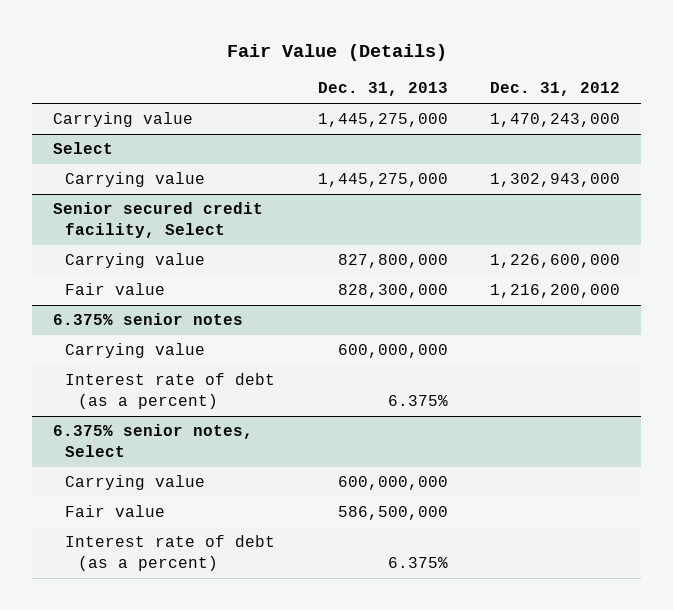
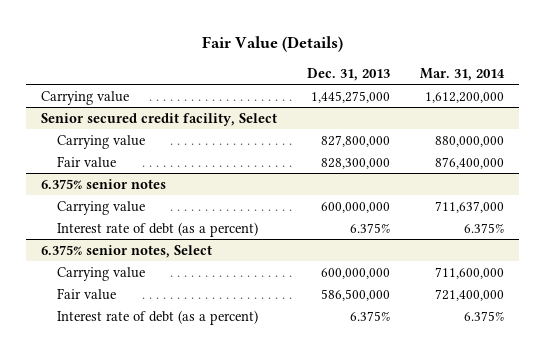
- | Dec. 31, 2013 | Dec. 31, 2012
+ | Dec. 31, 2013 | Mar. 31, 2014
- Select
- Carrying value | 1,445,275,000 | 1,302,943,000

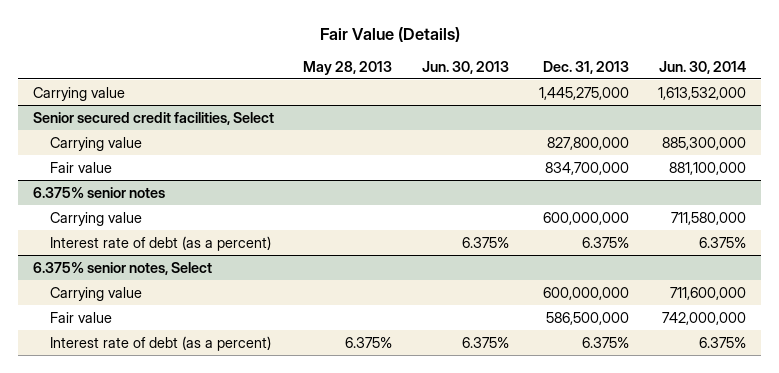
- | Dec. 31, 2013 | Mar. 31, 2014
+ | May 28, 2013 | Jun. 30, 2013 | Dec. 31, 2013 | Jun. 30, 2014
- Senior secured credit facility, Select
+ Senior secured credit facilities, Select
- Fair value | 828,300,000 | 876,400,000
+ Fair value | | | 834,700,000 | 881,100,000

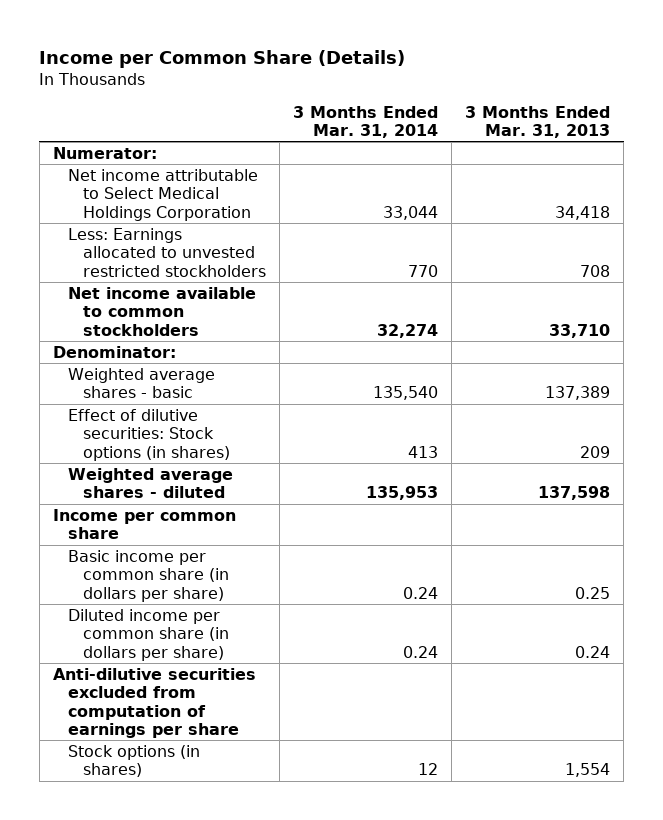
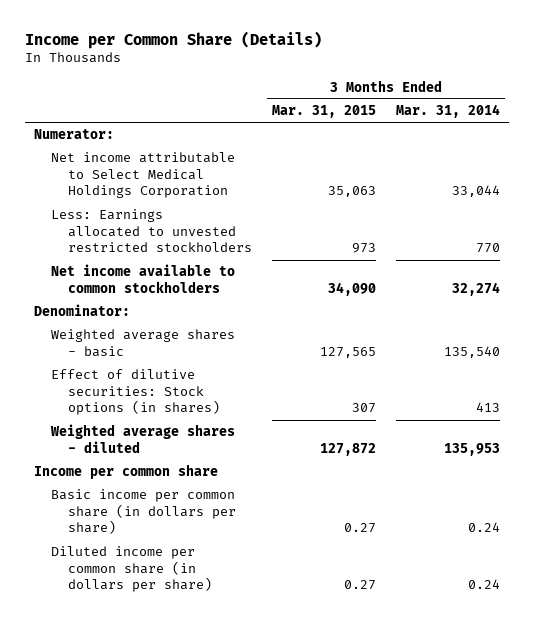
- | 3 Months Ended Mar. 31, 2014 | 3 Months Ended Mar. 31, 2013
+ | 3 Months Ended Mar. 31, 2015 | 3 Months Ended Mar. 31, 2014
- Anti-dilutive securities excluded from computation of earnings per share
- Stock options (in shares) | 12 | 1,554

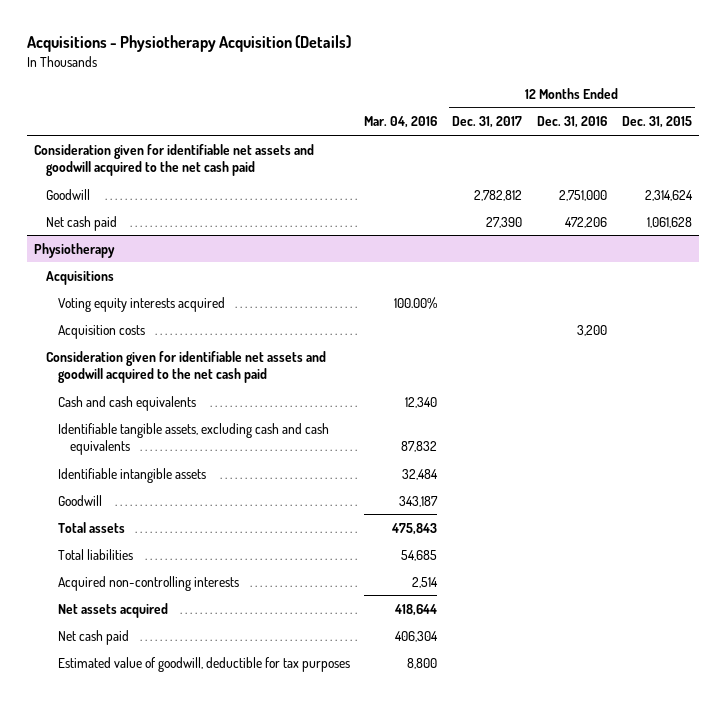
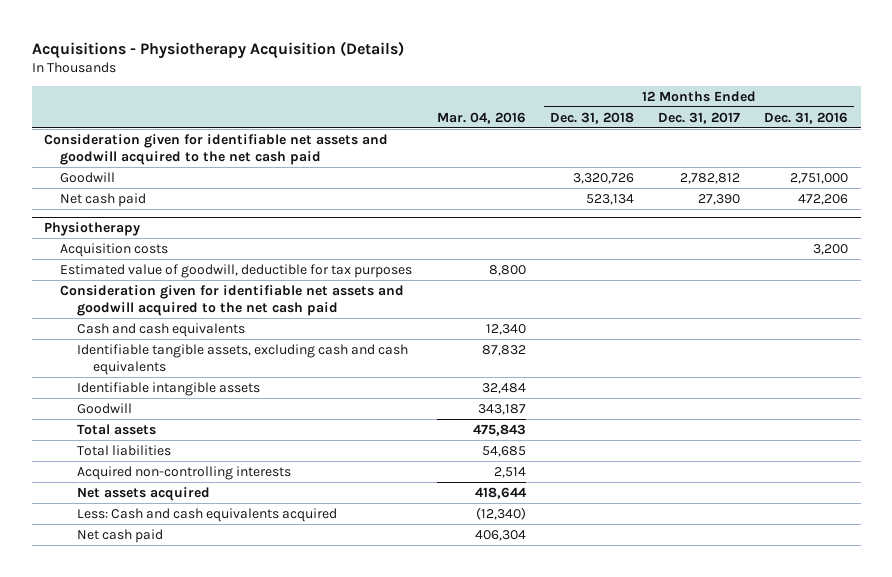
- | Mar. 04, 2016 | 12 Months Ended Dec. 31, 2017 | 12 Months Ended Dec. 31, 2016 | 12 Months Ended Dec. 31, 2015
+ | Mar. 04, 2016 | 12 Months Ended Dec. 31, 2018 | 12 Months Ended Dec. 31, 2017 | 12 Months Ended Dec. 31, 2016
@ Physiotherapy
- Acquisitions
- Voting equity interests acquired | 100.00% | | |
moved up: Estimated value of goodwill, deductible for tax purposes | 8,800 | | |
+ Less: Cash and cash equivalents acquired | (12,340) | | |

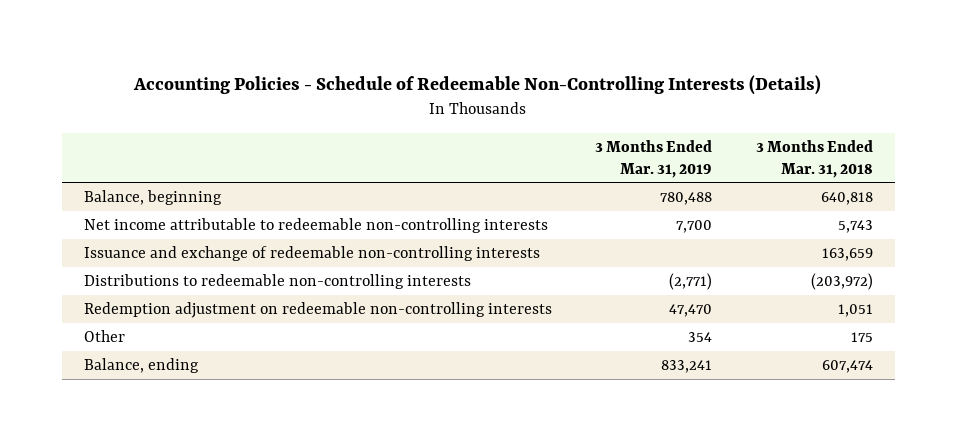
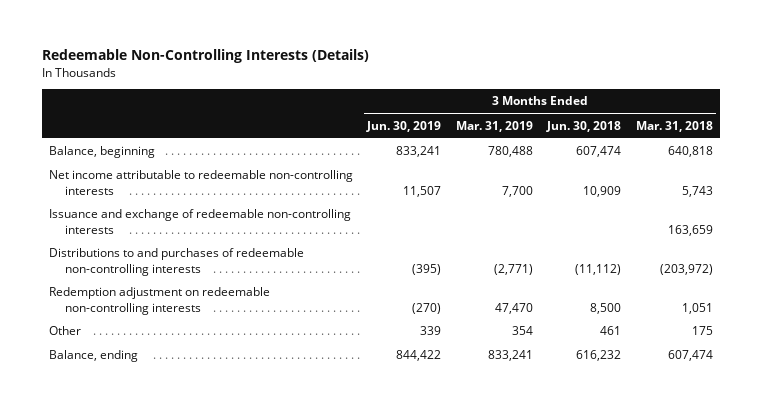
- Accounting Policies - Schedule of Redeemable Non-Controlling Interests (Details)
+ Redeemable Non-Controlling Interests (Details)
- | 3 Months Ended Mar. 31, 2019 | 3 Months Ended Mar. 31, 2018
+ | 3 Months Ended Jun. 30, 2019 | 3 Months Ended Mar. 31, 2019 | 3 Months Ended Jun. 30, 2018 | 3 Months Ended Mar. 31, 2018
- Distributions to redeemable non-controlling interests | (2,771) | (203,972)
+ Distributions to and purchases of redeemable non-controlling interests | (395) | (2,771) | (11,112) | (203,972)

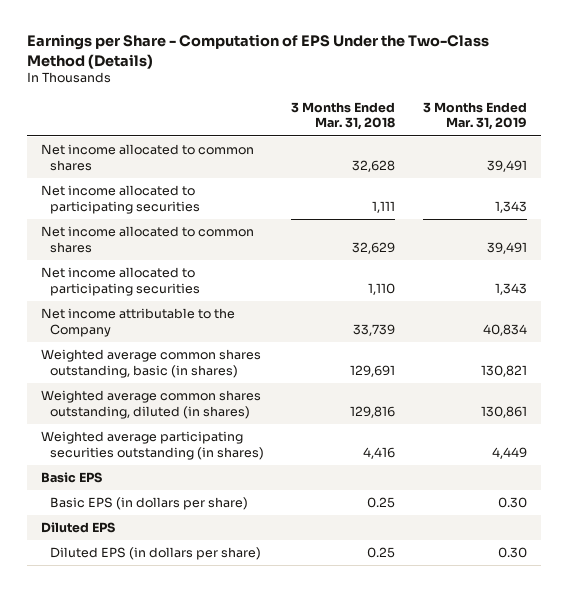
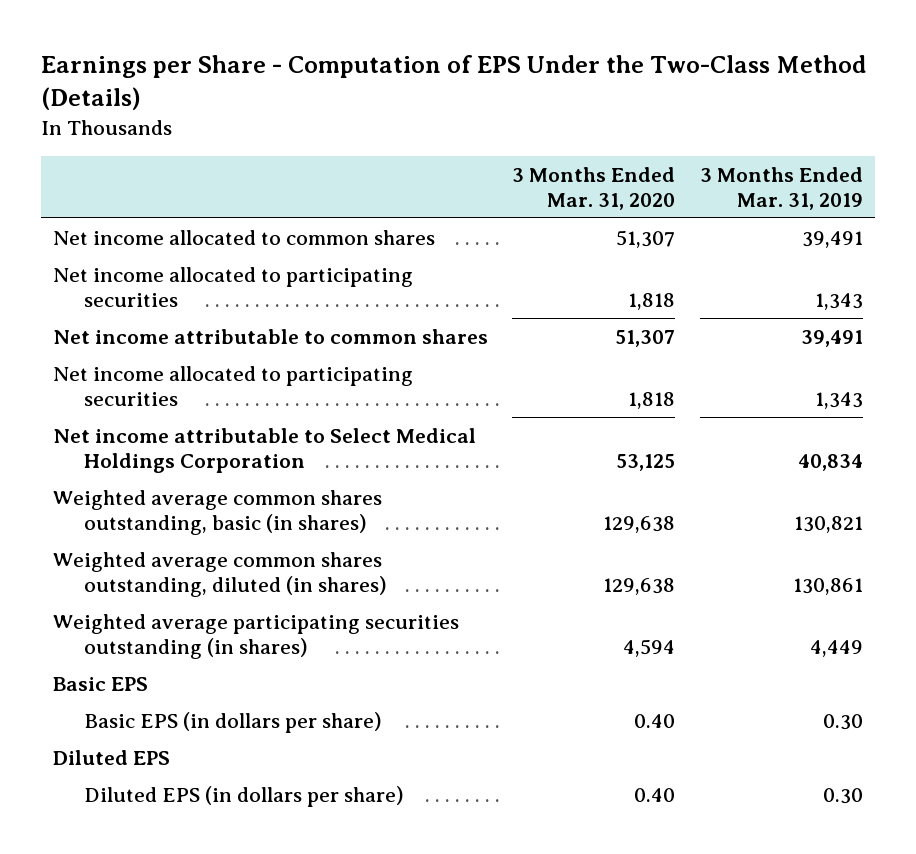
- | 3 Months Ended Mar. 31, 2018 | 3 Months Ended Mar. 31, 2019
+ | 3 Months Ended Mar. 31, 2020 | 3 Months Ended Mar. 31, 2019
- Net income allocated to common shares | 32,629 | 39,491
+ Net income attributable to common shares | 51,307 | 39,491
- Net income attributable to the Company | 33,739 | 40,834
+ Net income attributable to Select Medical Holdings Corporation | 53,125 | 40,834

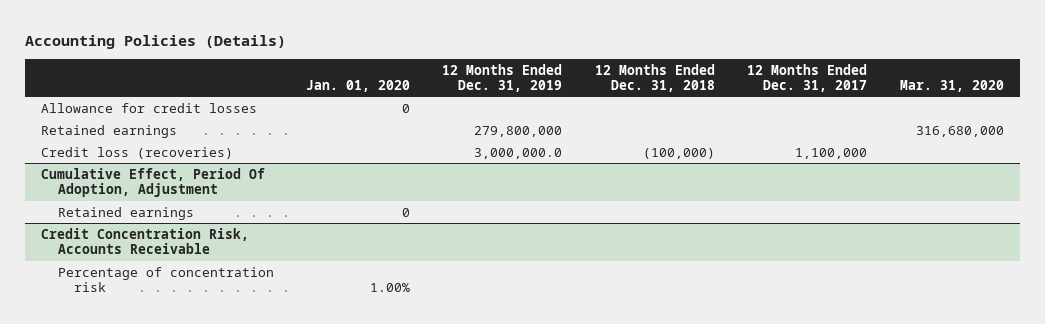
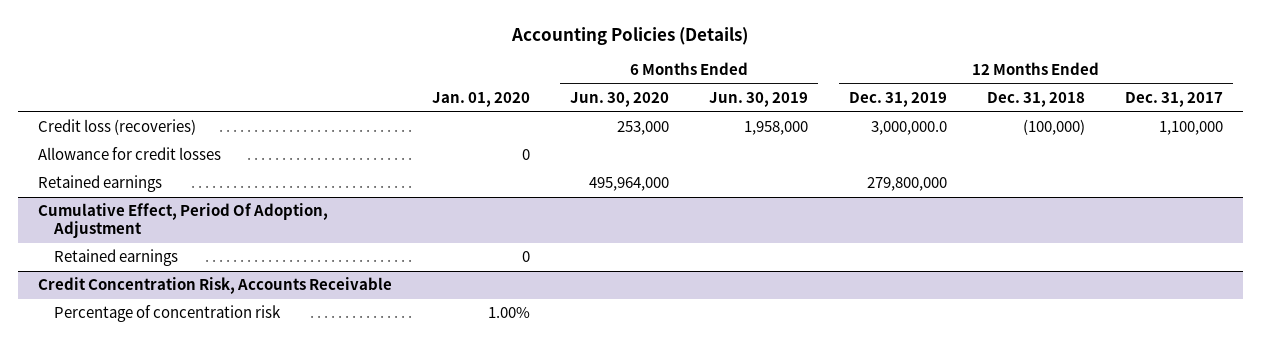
- | Jan. 01, 2020 | 12 Months Ended Dec. 31, 2019 | 12 Months Ended Dec. 31, 2018 | 12 Months Ended Dec. 31, 2017 | Mar. 31, 2020
+ | Jan. 01, 2020 | 6 Months Ended Jun. 30, 2020 | 6 Months Ended Jun. 30, 2019 | 12 Months Ended Dec. 31, 2019 | 12 Months Ended Dec. 31, 2018 | 12 Months Ended Dec. 31, 2017
moved up: Credit loss (recoveries) | | 253,000 | 1,958,000 | 3,000,000.0 | (100,000) | 1,100,000

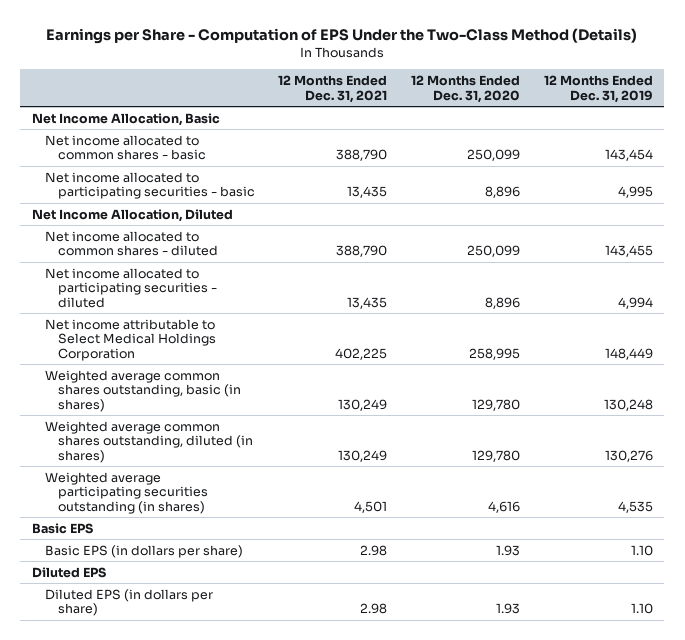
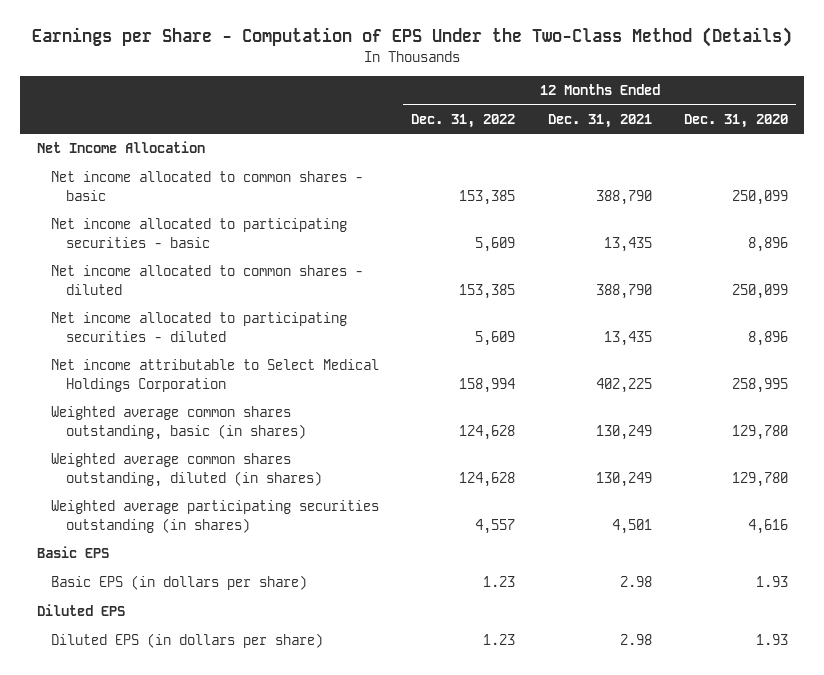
- | 12 Months Ended Dec. 31, 2021 | 12 Months Ended Dec. 31, 2020 | 12 Months Ended Dec. 31, 2019
+ | 12 Months Ended Dec. 31, 2022 | 12 Months Ended Dec. 31, 2021 | 12 Months Ended Dec. 31, 2020
- Net Income Allocation, Basic
+ Net Income Allocation
- Net Income Allocation, Diluted

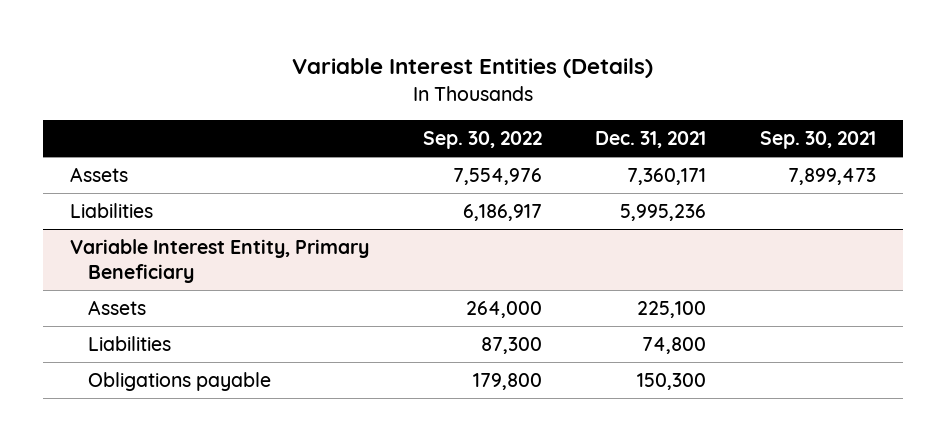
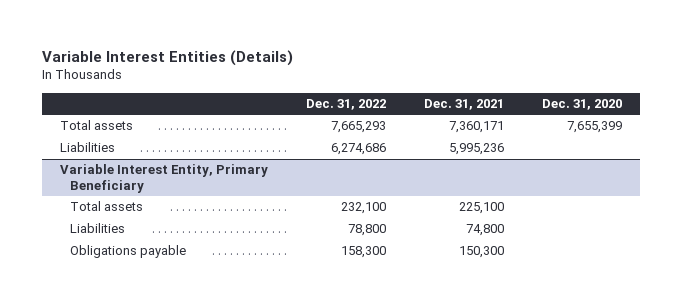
- | Sep. 30, 2022 | Dec. 31, 2021 | Sep. 30, 2021
+ | Dec. 31, 2022 | Dec. 31, 2021 | Dec. 31, 2020
- Assets | 7,554,976 | 7,360,171 | 7,899,473
+ Total assets | 7,665,293 | 7,360,171 | 7,655,399
@ Variable Interest Entity, Primary Beneficiary
- Assets | 264,000 | 225,100 |
+ Total assets | 232,100 | 225,100 |

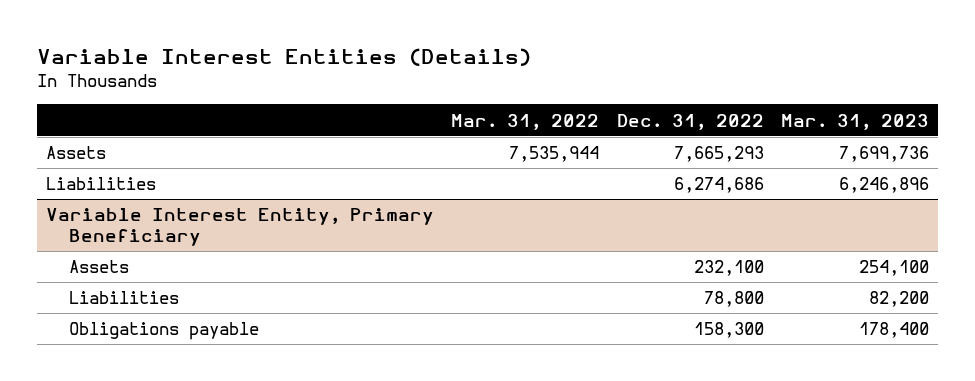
- | Dec. 31, 2022 | Dec. 31, 2021 | Dec. 31, 2020
+ | Mar. 31, 2022 | Dec. 31, 2022 | Mar. 31, 2023
- Total assets | 7,665,293 | 7,360,171 | 7,655,399
+ Assets | 7,535,944 | 7,665,293 | 7,699,736
@ Variable Interest Entity, Primary Beneficiary
- Total assets | 232,100 | 225,100 |
+ Assets | | 232,100 | 254,100

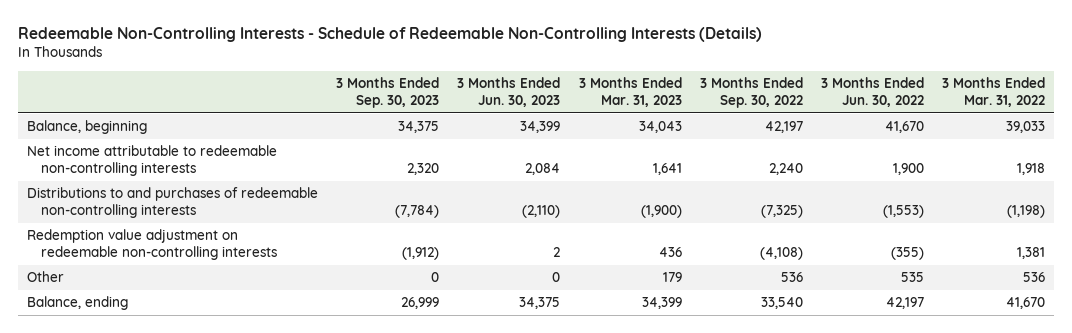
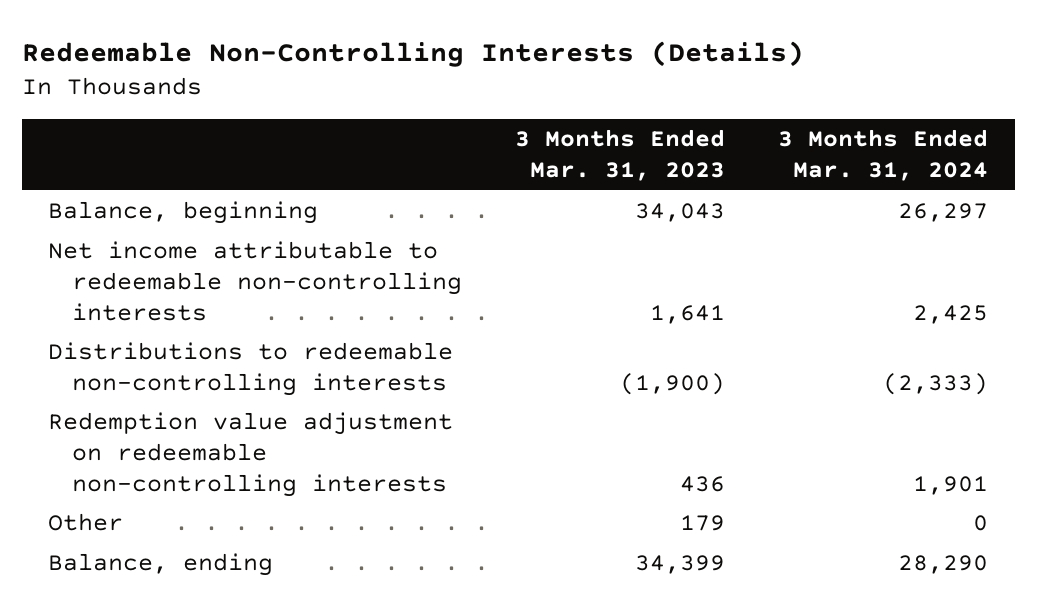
- Redeemable Non-Controlling Interests - Schedule of Redeemable Non-Controlling Interests (Details)
+ Redeemable Non-Controlling Interests (Details)
- | 3 Months Ended Sep. 30, 2023 | 3 Months Ended Jun. 30, 2023 | 3 Months Ended Mar. 31, 2023 | 3 Months Ended Sep. 30, 2022 | 3 Months Ended Jun. 30, 2022 | 3 Months Ended Mar. 31, 2022
+ | 3 Months Ended Mar. 31, 2023 | 3 Months Ended Mar. 31, 2024
- Distributions to and purchases of redeemable non-controlling interests | (7,784) | (2,110) | (1,900) | (7,325) | (1,553) | (1,198)
+ Distributions to redeemable non-controlling interests | (1,900) | (2,333)

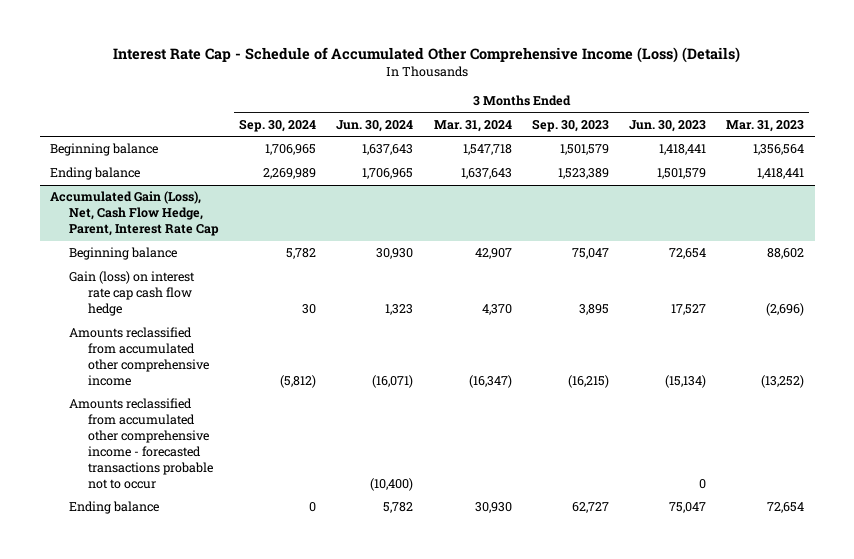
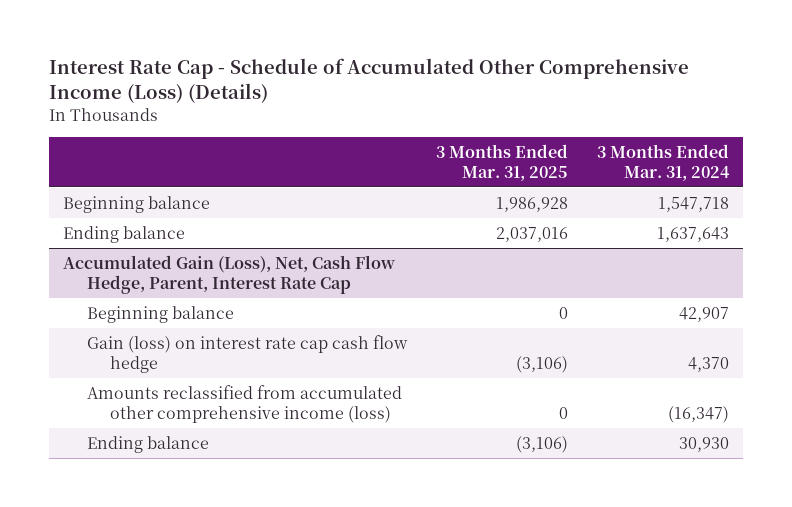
- | 3 Months Ended Sep. 30, 2024 | 3 Months Ended Jun. 30, 2024 | 3 Months Ended Mar. 31, 2024 | 3 Months Ended Sep. 30, 2023 | 3 Months Ended Jun. 30, 2023 | 3 Months Ended Mar. 31, 2023
+ | 3 Months Ended Mar. 31, 2025 | 3 Months Ended Mar. 31, 2024
@ Accumulated Gain (Loss), Net, Cash Flow Hedge, Parent, Interest Rate Cap
- Amounts reclassified from accumulated other comprehensive income | (5,812) | (16,071) | (16,347) | (16,215) | (15,134) | (13,252)
- Amounts reclassified from accumulated other comprehensive income - forecasted transactions probable not to occur | | (10,400) | | | 0 |
+ Amounts reclassified from accumulated other comprehensive income (loss) | 0 | (16,347)

